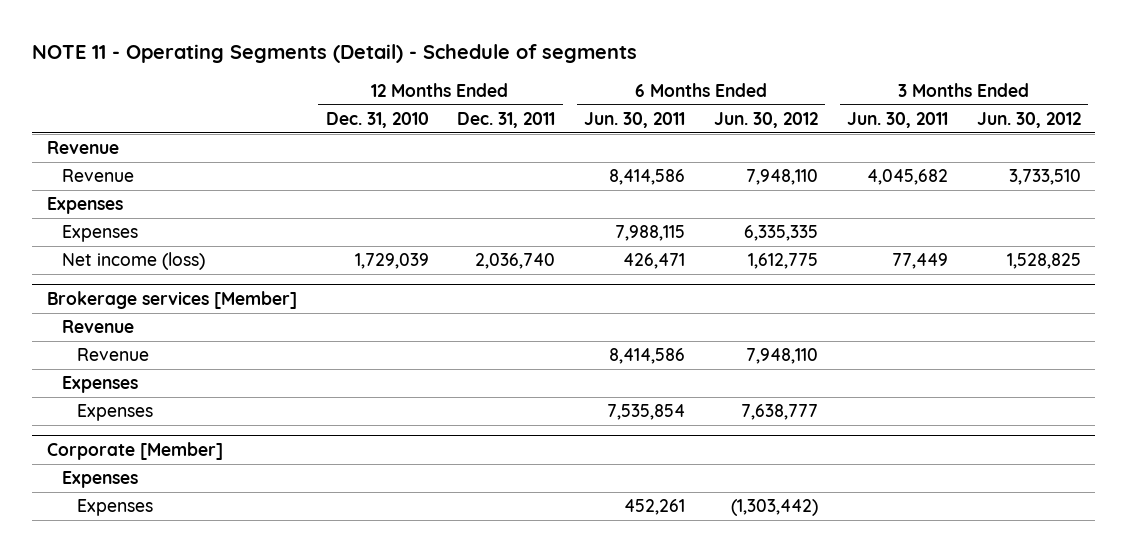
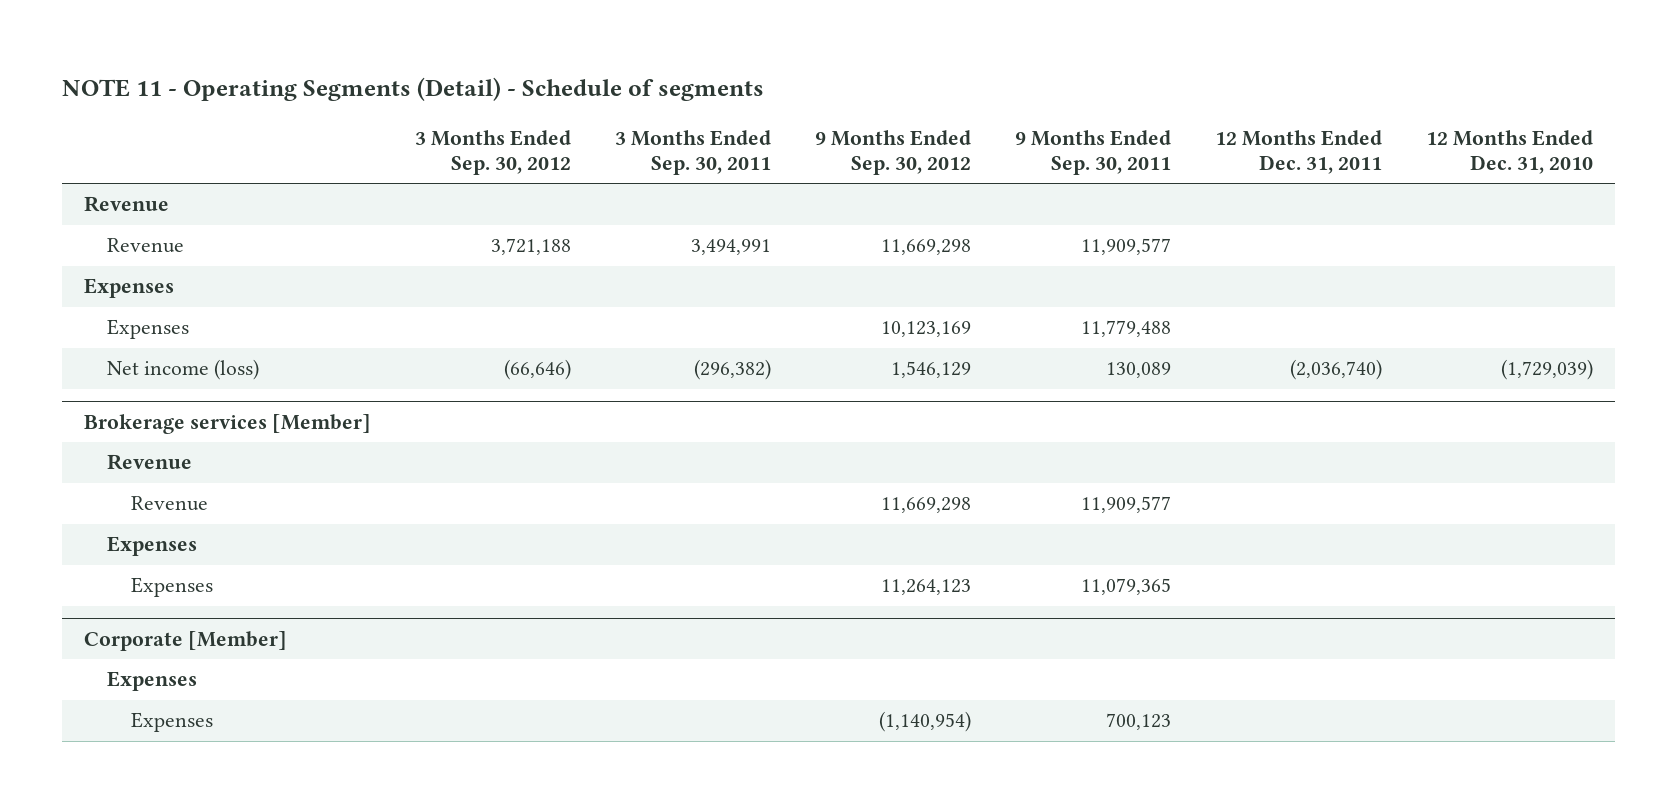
- | 12 Months Ended Dec. 31, 2010 | 12 Months Ended Dec. 31, 2011 | 6 Months Ended Jun. 30, 2011 | 6 Months Ended Jun. 30, 2012 | 3 Months Ended Jun. 30, 2011 | 3 Months Ended Jun. 30, 2012
+ | 3 Months Ended Sep. 30, 2012 | 3 Months Ended Sep. 30, 2011 | 9 Months Ended Sep. 30, 2012 | 9 Months Ended Sep. 30, 2011 | 12 Months Ended Dec. 31, 2011 | 12 Months Ended Dec. 31, 2010
- Net income (loss) | 1,729,039 | 2,036,740 | 426,471 | 1,612,775 | 77,449 | 1,528,825
+ Net income (loss) | (66,646) | (296,382) | 1,546,129 | 130,089 | (2,036,740) | (1,729,039)

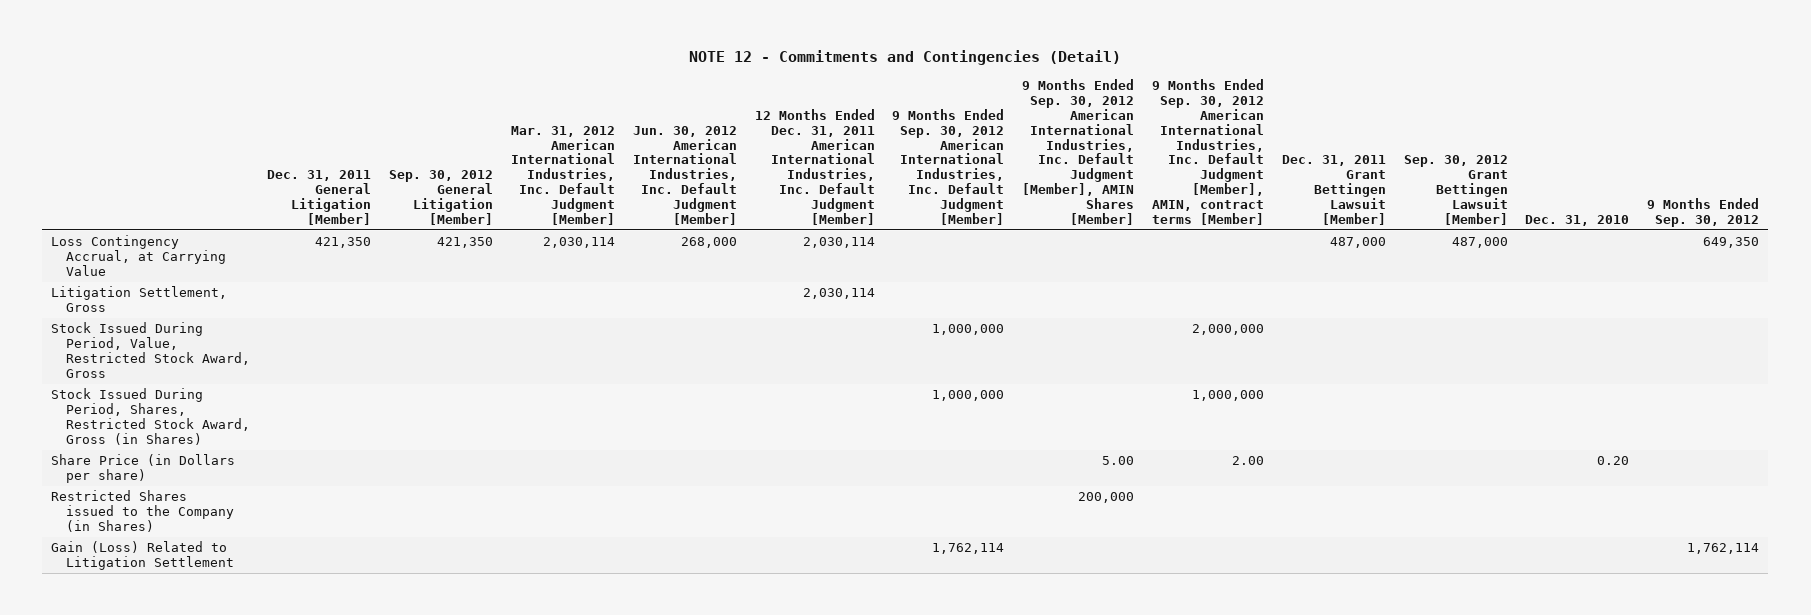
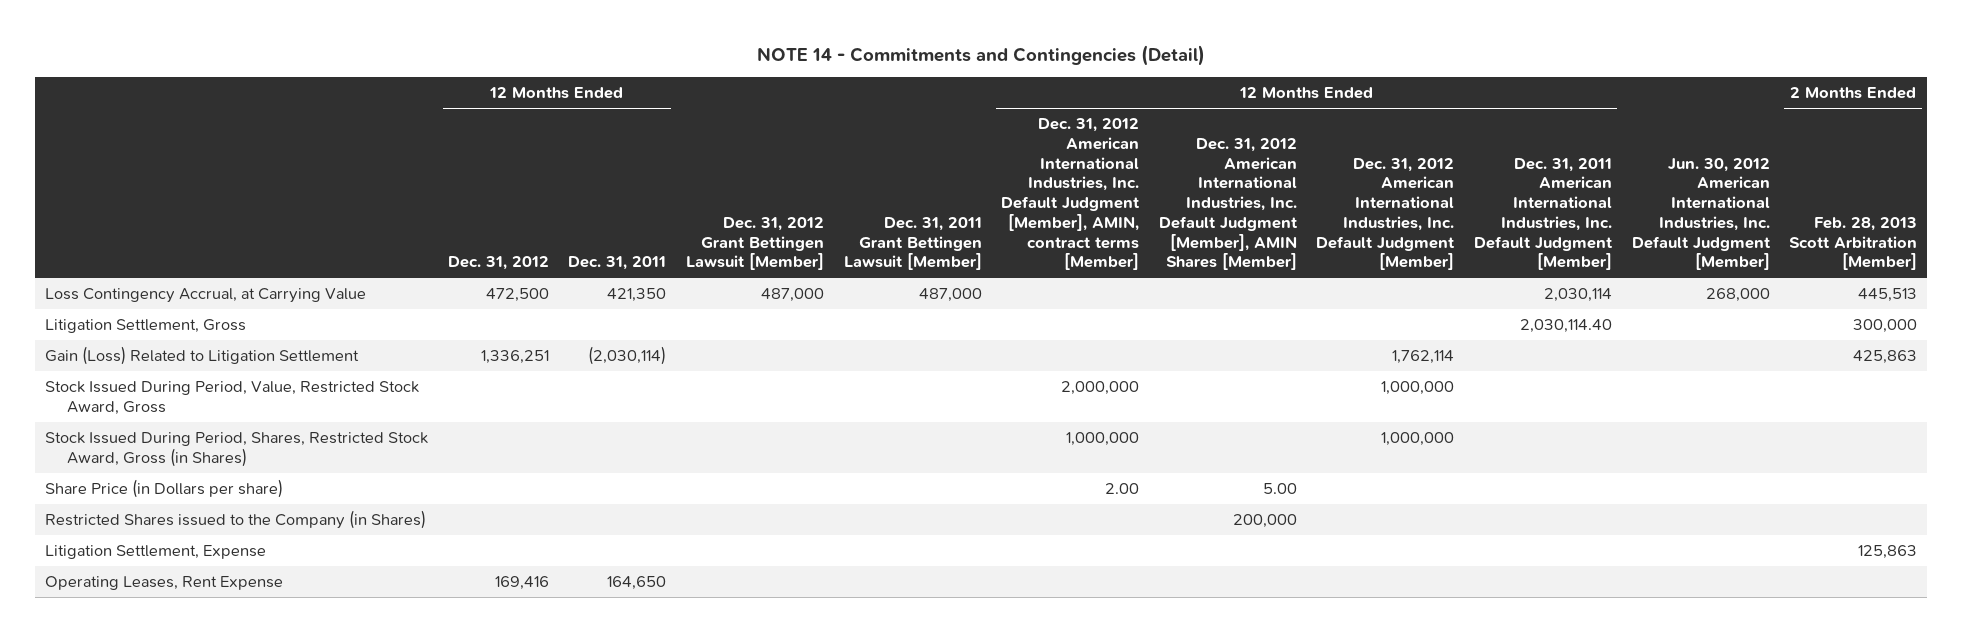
- NOTE 12 - Commitments and Contingencies (Detail)
+ NOTE 14 - Commitments and Contingencies (Detail)
- | Dec. 31, 2011 General Litigation [Member] | Sep. 30, 2012 General Litigation [Member] | Mar. 31, 2012 American International Industries, Inc. Default Judgment [Member] | Jun. 30, 2012 American International Industries, Inc. Default Judgment [Member] | 12 Months Ended Dec. 31, 2011 American International Industries, Inc. Default Judgment [Member] | 9 Months Ended Sep. 30, 2012 American International Industries, Inc. Default Judgment [Member] | 9 Months Ended Sep. 30, 2012 American International Industries, Inc. Default Judgment [Member], AMIN Shares [Member] | 9 Months Ended Sep. 30, 2012 American International Industries, Inc. Default Judgment [Member], AMIN, contract terms [Member] | Dec. 31, 2011 Grant Bettingen Lawsuit [Member] | Sep. 30, 2012 Grant Bettingen Lawsuit [Member] | Dec. 31, 2010 | 9 Months Ended Sep. 30, 2012
+ | 12 Months Ended Dec. 31, 2012 | 12 Months Ended Dec. 31, 2011 | Dec. 31, 2012 Grant Bettingen Lawsuit [Member] | Dec. 31, 2011 Grant Bettingen Lawsuit [Member] | 12 Months Ended Dec. 31, 2012 American International Industries, Inc. Default Judgment [Member], AMIN, contract terms [Member] | 12 Months Ended Dec. 31, 2012 American International Industries, Inc. Default Judgment [Member], AMIN Shares [Member] | 12 Months Ended Dec. 31, 2012 American International Industries, Inc. Default Judgment [Member] | 12 Months Ended Dec. 31, 2011 American International Industries, Inc. Default Judgment [Member] | Jun. 30, 2012 American International Industries, Inc. Default Judgment [Member] | 2 Months Ended Feb. 28, 2013 Scott Arbitration [Member]
- Litigation Settlement, Gross | | | | | 2,030,114 | | | | | | |
+ Litigation Settlement, Gross | | | | | | | | 2,030,114.40 | | 300,000
moved up: Gain (Loss) Related to Litigation Settlement | 1,336,251 | (2,030,114) | | | | | 1,762,114 | | | 425,863
+ Litigation Settlement, Expense | | | | | | | | | | 125,863
+ Operating Leases, Rent Expense | 169,416 | 164,650 | | | | | | | |

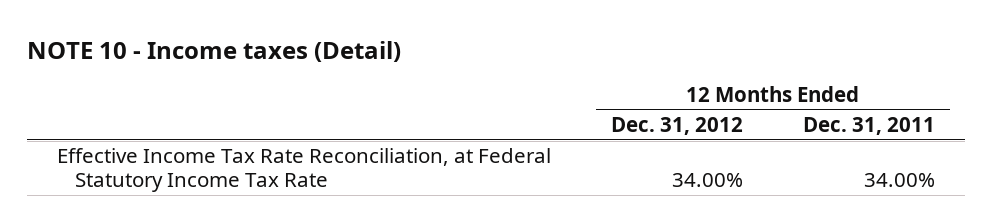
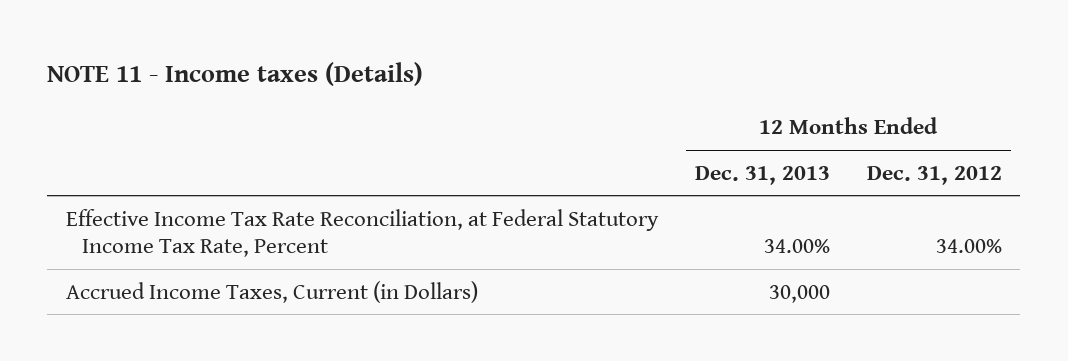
- NOTE 10 - Income taxes (Detail)
+ NOTE 11 - Income taxes (Details)
- | 12 Months Ended Dec. 31, 2012 | 12 Months Ended Dec. 31, 2011
+ | 12 Months Ended Dec. 31, 2013 | 12 Months Ended Dec. 31, 2012
- Effective Income Tax Rate Reconciliation, at Federal Statutory Income Tax Rate | 34.00% | 34.00%
+ Effective Income Tax Rate Reconciliation, at Federal Statutory Income Tax Rate, Percent | 34.00% | 34.00%
+ Accrued Income Taxes, Current (in Dollars) | 30,000 |

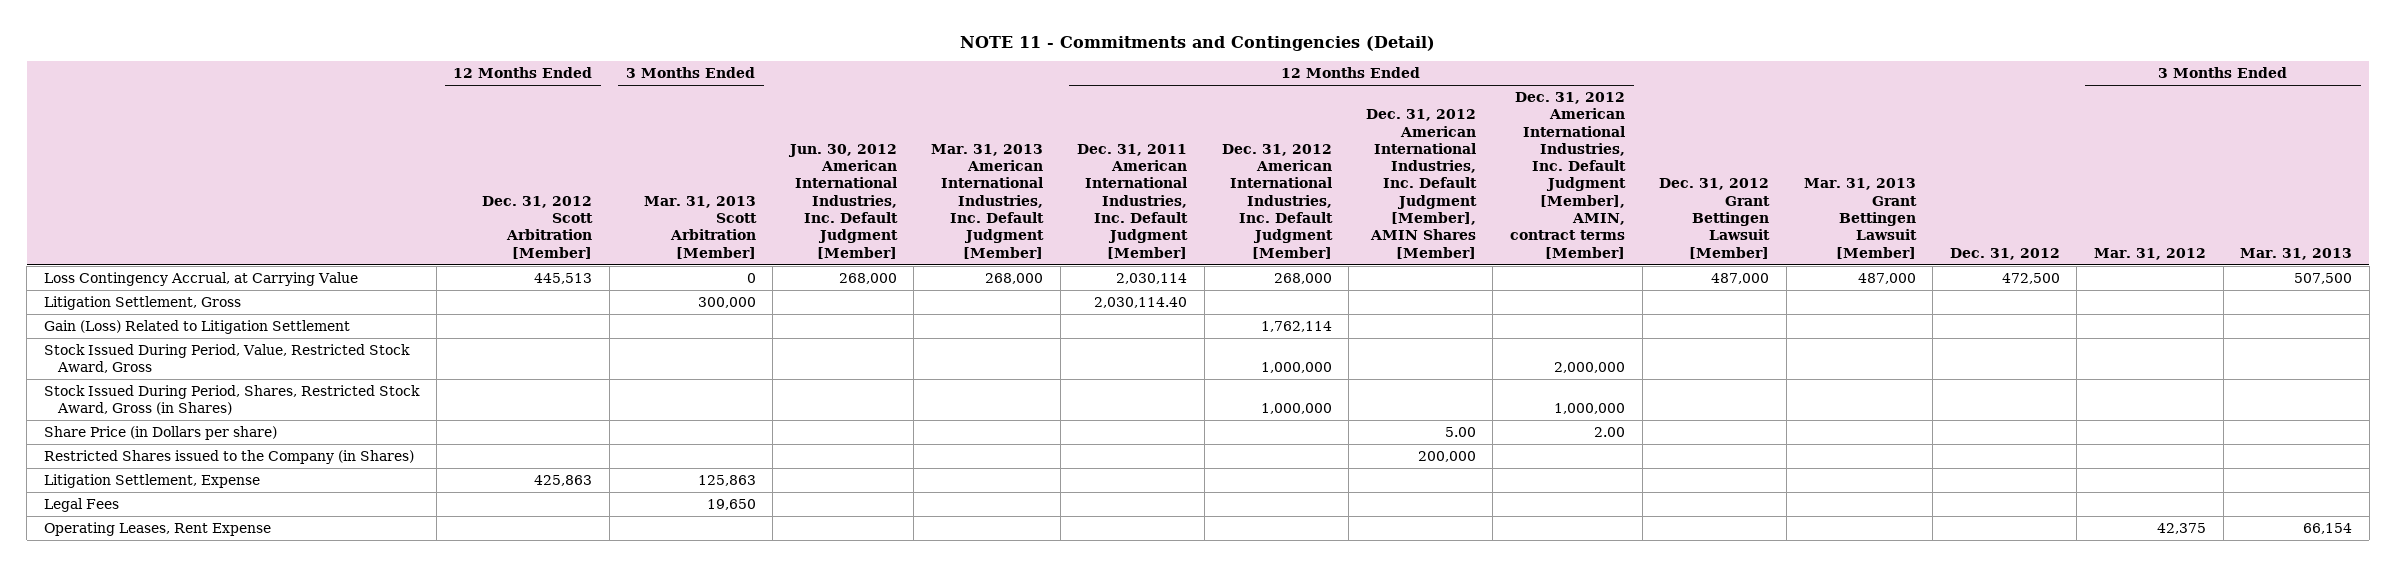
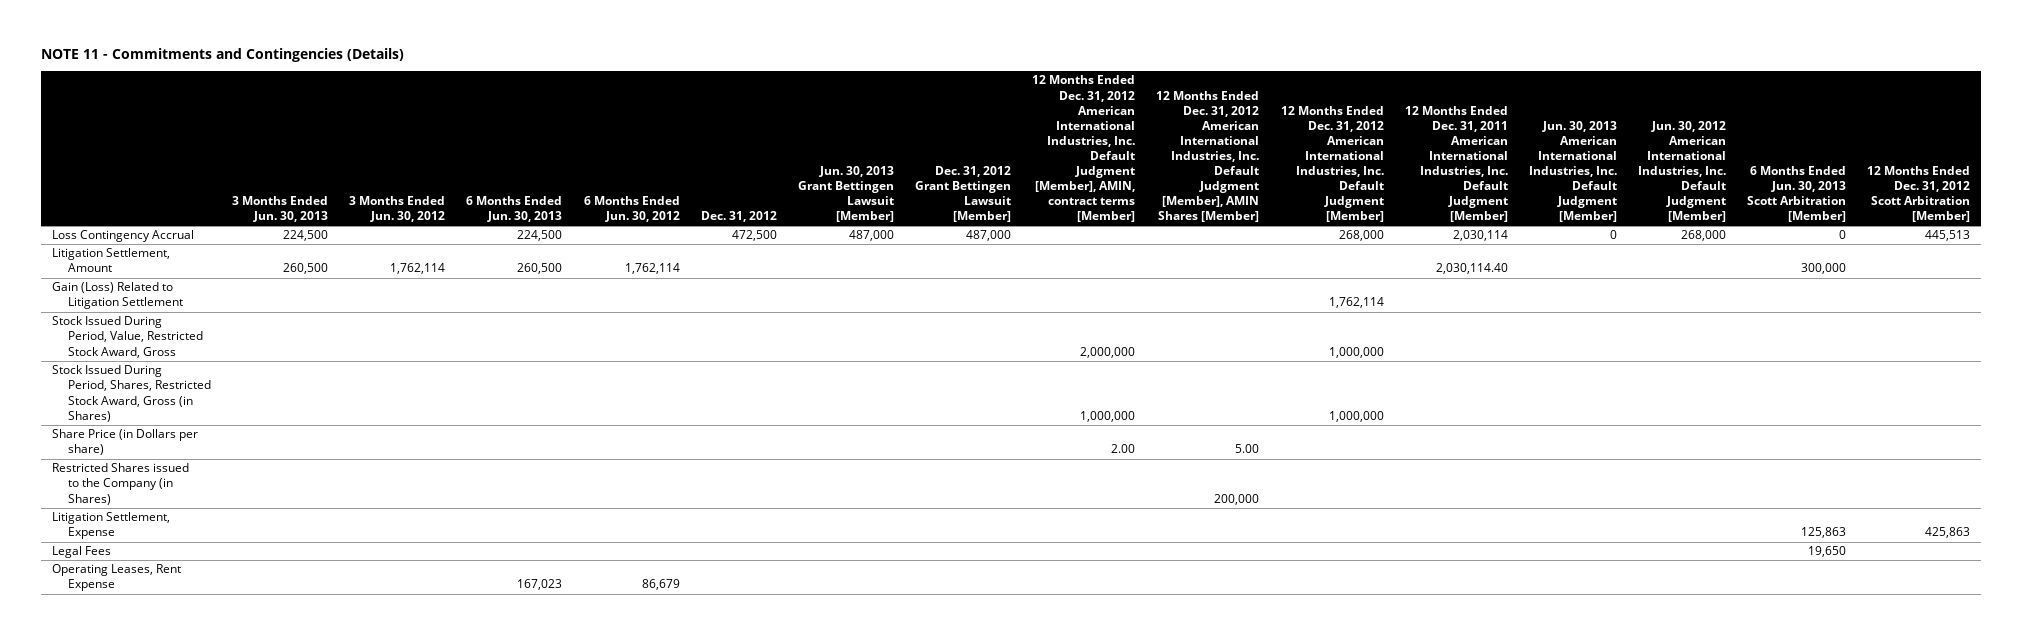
- NOTE 11 - Commitments and Contingencies (Detail)
+ NOTE 11 - Commitments and Contingencies (Details)
- | 12 Months Ended Dec. 31, 2012 Scott Arbitration [Member] | 3 Months Ended Mar. 31, 2013 Scott Arbitration [Member] | Jun. 30, 2012 American International Industries, Inc. Default Judgment [Member] | Mar. 31, 2013 American International Industries, Inc. Default Judgment [Member] | 12 Months Ended Dec. 31, 2011 American International Industries, Inc. Default Judgment [Member] | 12 Months Ended Dec. 31, 2012 American International Industries, Inc. Default Judgment [Member] | 12 Months Ended Dec. 31, 2012 American International Industries, Inc. Default Judgment [Member], AMIN Shares [Member] | 12 Months Ended Dec. 31, 2012 American International Industries, Inc. Default Judgment [Member], AMIN, contract terms [Member] | Dec. 31, 2012 Grant Bettingen Lawsuit [Member] | Mar. 31, 2013 Grant Bettingen Lawsuit [Member] | Dec. 31, 2012 | 3 Months Ended Mar. 31, 2012 | 3 Months Ended Mar. 31, 2013
+ | 3 Months Ended Jun. 30, 2013 | 3 Months Ended Jun. 30, 2012 | 6 Months Ended Jun. 30, 2013 | 6 Months Ended Jun. 30, 2012 | Dec. 31, 2012 | Jun. 30, 2013 Grant Bettingen Lawsuit [Member] | Dec. 31, 2012 Grant Bettingen Lawsuit [Member] | 12 Months Ended Dec. 31, 2012 American International Industries, Inc. Default Judgment [Member], AMIN, contract terms [Member] | 12 Months Ended Dec. 31, 2012 American International Industries, Inc. Default Judgment [Member], AMIN Shares [Member] | 12 Months Ended Dec. 31, 2012 American International Industries, Inc. Default Judgment [Member] | 12 Months Ended Dec. 31, 2011 American International Industries, Inc. Default Judgment [Member] | Jun. 30, 2013 American International Industries, Inc. Default Judgment [Member] | Jun. 30, 2012 American International Industries, Inc. Default Judgment [Member] | 6 Months Ended Jun. 30, 2013 Scott Arbitration [Member] | 12 Months Ended Dec. 31, 2012 Scott Arbitration [Member]
- Loss Contingency Accrual, at Carrying Value | 445,513 | 0 | 268,000 | 268,000 | 2,030,114 | 268,000 | | | 487,000 | 487,000 | 472,500 | | 507,500
- Litigation Settlement, Gross | | 300,000 | | | 2,030,114.40 | | | | | | | |
+ Loss Contingency Accrual | 224,500 | | 224,500 | | 472,500 | 487,000 | 487,000 | | | 268,000 | 2,030,114 | 0 | 268,000 | 0 | 445,513
+ Litigation Settlement, Amount | 260,500 | 1,762,114 | 260,500 | 1,762,114 | | | | | | | 2,030,114.40 | | | 300,000 |

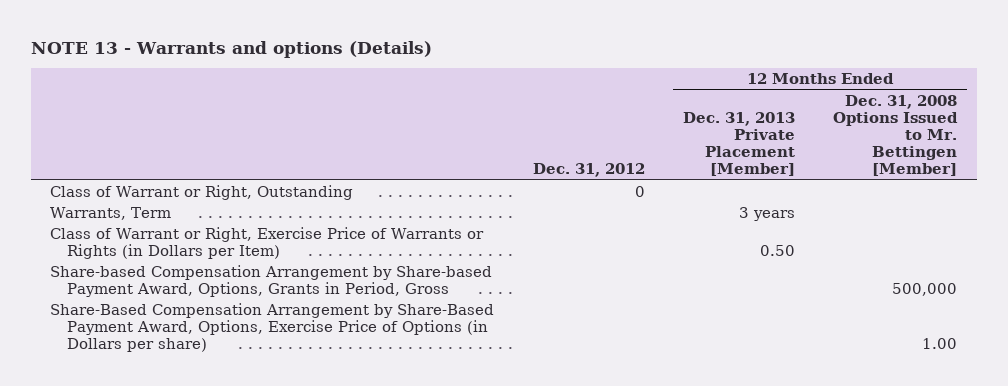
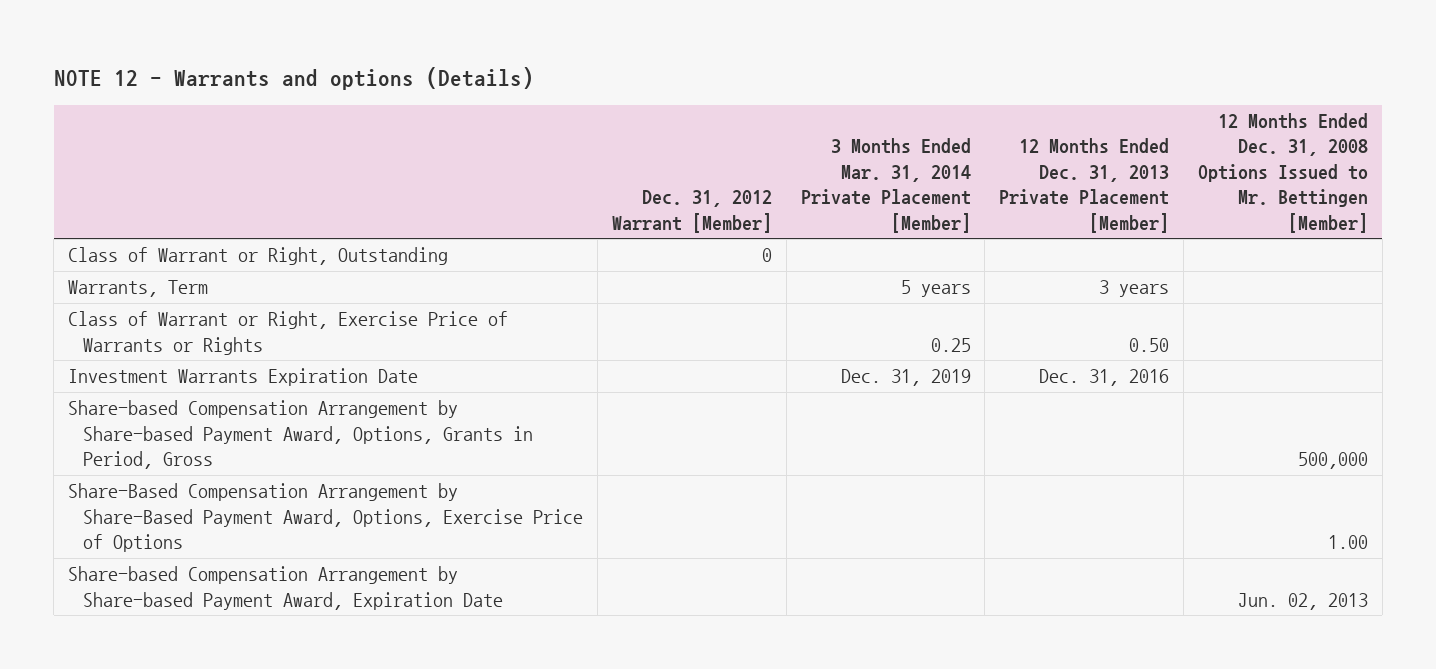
- NOTE 13 - Warrants and options (Details)
+ NOTE 12 - Warrants and options (Details)
- | Dec. 31, 2012 | 12 Months Ended Dec. 31, 2013 Private Placement [Member] | 12 Months Ended Dec. 31, 2008 Options Issued to Mr. Bettingen [Member]
+ | Dec. 31, 2012 Warrant [Member] | 3 Months Ended Mar. 31, 2014 Private Placement [Member] | 12 Months Ended Dec. 31, 2013 Private Placement [Member] | 12 Months Ended Dec. 31, 2008 Options Issued to Mr. Bettingen [Member]
- Class of Warrant or Right, Exercise Price of Warrants or Rights (in Dollars per Item) | | 0.50 |
+ Class of Warrant or Right, Exercise Price of Warrants or Rights | | 0.25 | 0.50 |
+ Investment Warrants Expiration Date | | Dec. 31, 2019 | Dec. 31, 2016 |
- Share-Based Compensation Arrangement by Share-Based Payment Award, Options, Exercise Price of Options (in Dollars per share) | | | 1.00
+ Share-Based Compensation Arrangement by Share-Based Payment Award, Options, Exercise Price of Options | | | | 1.00
+ Share-based Compensation Arrangement by Share-based Payment Award, Expiration Date | | | | Jun. 02, 2013

